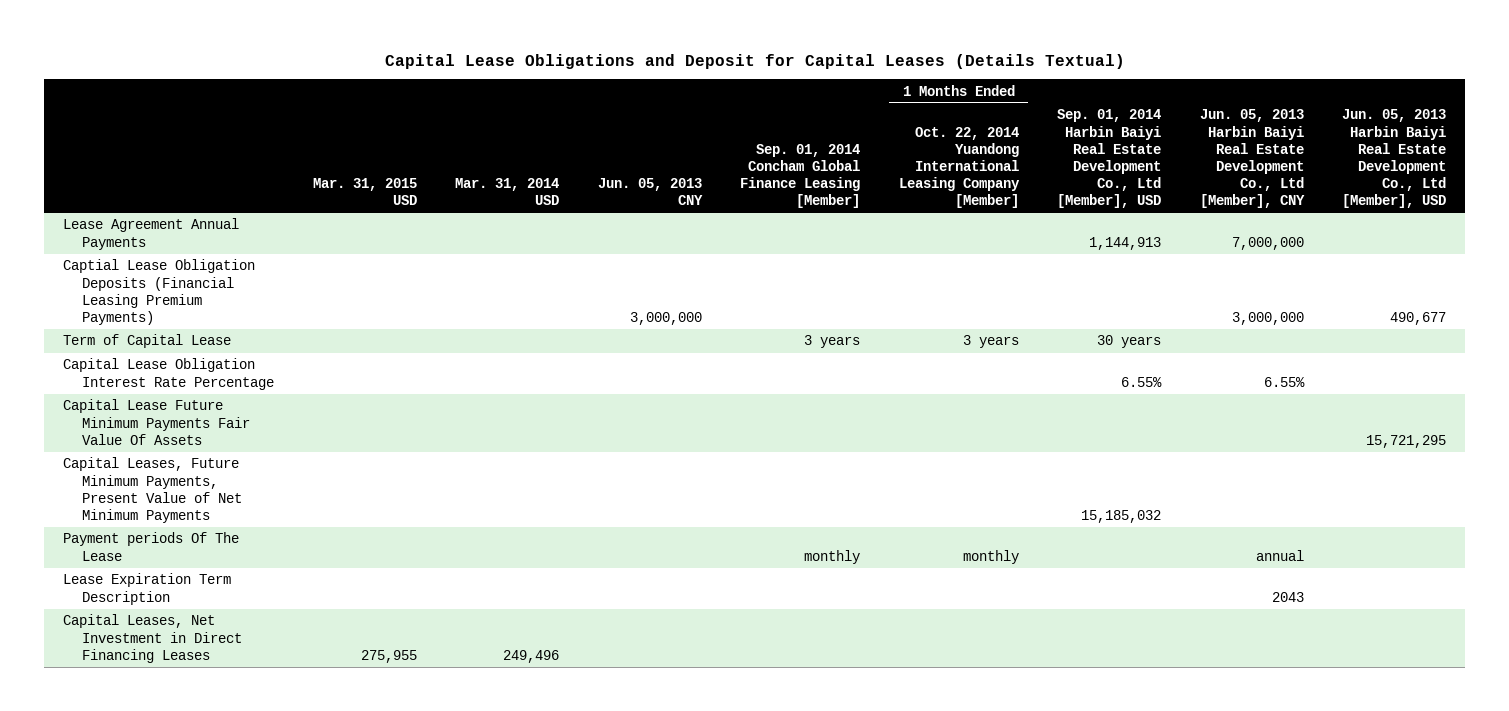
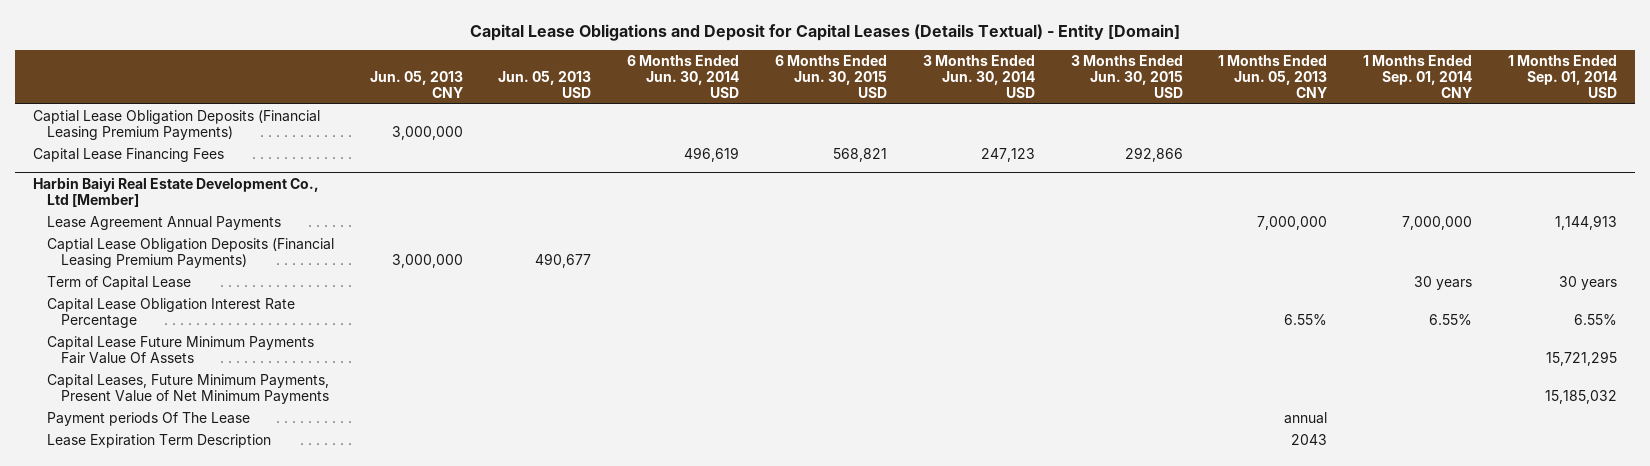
- Capital Lease Obligations and Deposit for Capital Leases (Details Textual)
+ Capital Lease Obligations and Deposit for Capital Leases (Details Textual) - Entity [Domain]
- | Mar. 31, 2015 USD | Mar. 31, 2014 USD | Jun. 05, 2013 CNY | Sep. 01, 2014 Concham Global Finance Leasing [Member] | 1 Months Ended Oct. 22, 2014 Yuandong International Leasing Company [Member] | Sep. 01, 2014 Harbin Baiyi Real Estate Development Co., Ltd [Member], USD | Jun. 05, 2013 Harbin Baiyi Real Estate Development Co., Ltd [Member], CNY | Jun. 05, 2013 Harbin Baiyi Real Estate Development Co., Ltd [Member], USD
+ | Jun. 05, 2013 CNY | Jun. 05, 2013 USD | 6 Months Ended Jun. 30, 2014 USD | 6 Months Ended Jun. 30, 2015 USD | 3 Months Ended Jun. 30, 2014 USD | 3 Months Ended Jun. 30, 2015 USD | 1 Months Ended Jun. 05, 2013 CNY | 1 Months Ended Sep. 01, 2014 CNY | 1 Months Ended Sep. 01, 2014 USD
- Lease Agreement Annual Payments | | | | | | 1,144,913 | 7,000,000 |
- Term of Capital Lease | | | | 3 years | 3 years | 30 years | |
- Capital Lease Obligation Interest Rate Percentage | | | | | | 6.55% | 6.55% |
- Capital Lease Future Minimum Payments Fair Value Of Assets | | | | | | | | 15,721,295
- Capital Leases, Future Minimum Payments, Present Value of Net Minimum Payments | | | | | | 15,185,032 | |
- Payment periods Of The Lease | | | | monthly | monthly | | annual |
- Lease Expiration Term Description | | | | | | | 2043 |
- Capital Leases, Net Investment in Direct Financing Leases | 275,955 | 249,496 | | | | | |
+ Capital Lease Financing Fees | | | 496,619 | 568,821 | 247,123 | 292,866 | | |
+ Harbin Baiyi Real Estate Development Co., Ltd [Member]
+ Lease Agreement Annual Payments | | | | | | | 7,000,000 | 7,000,000 | 1,144,913
+ Captial Lease Obligation Deposits (Financial Leasing Premium Payments) | 3,000,000 | 490,677 | | | | | | |
+ Term of Capital Lease | | | | | | | | 30 years | 30 years
+ Capital Lease Obligation Interest Rate Percentage | | | | | | | 6.55% | 6.55% | 6.55%
+ Capital Lease Future Minimum Payments Fair Value Of Assets | | | | | | | | | 15,721,295
+ Capital Leases, Future Minimum Payments, Present Value of Net Minimum Payments | | | | | | | | | 15,185,032
+ Payment periods Of The Lease | | | | | | | annual | |
+ Lease Expiration Term Description | | | | | | | 2043 | |

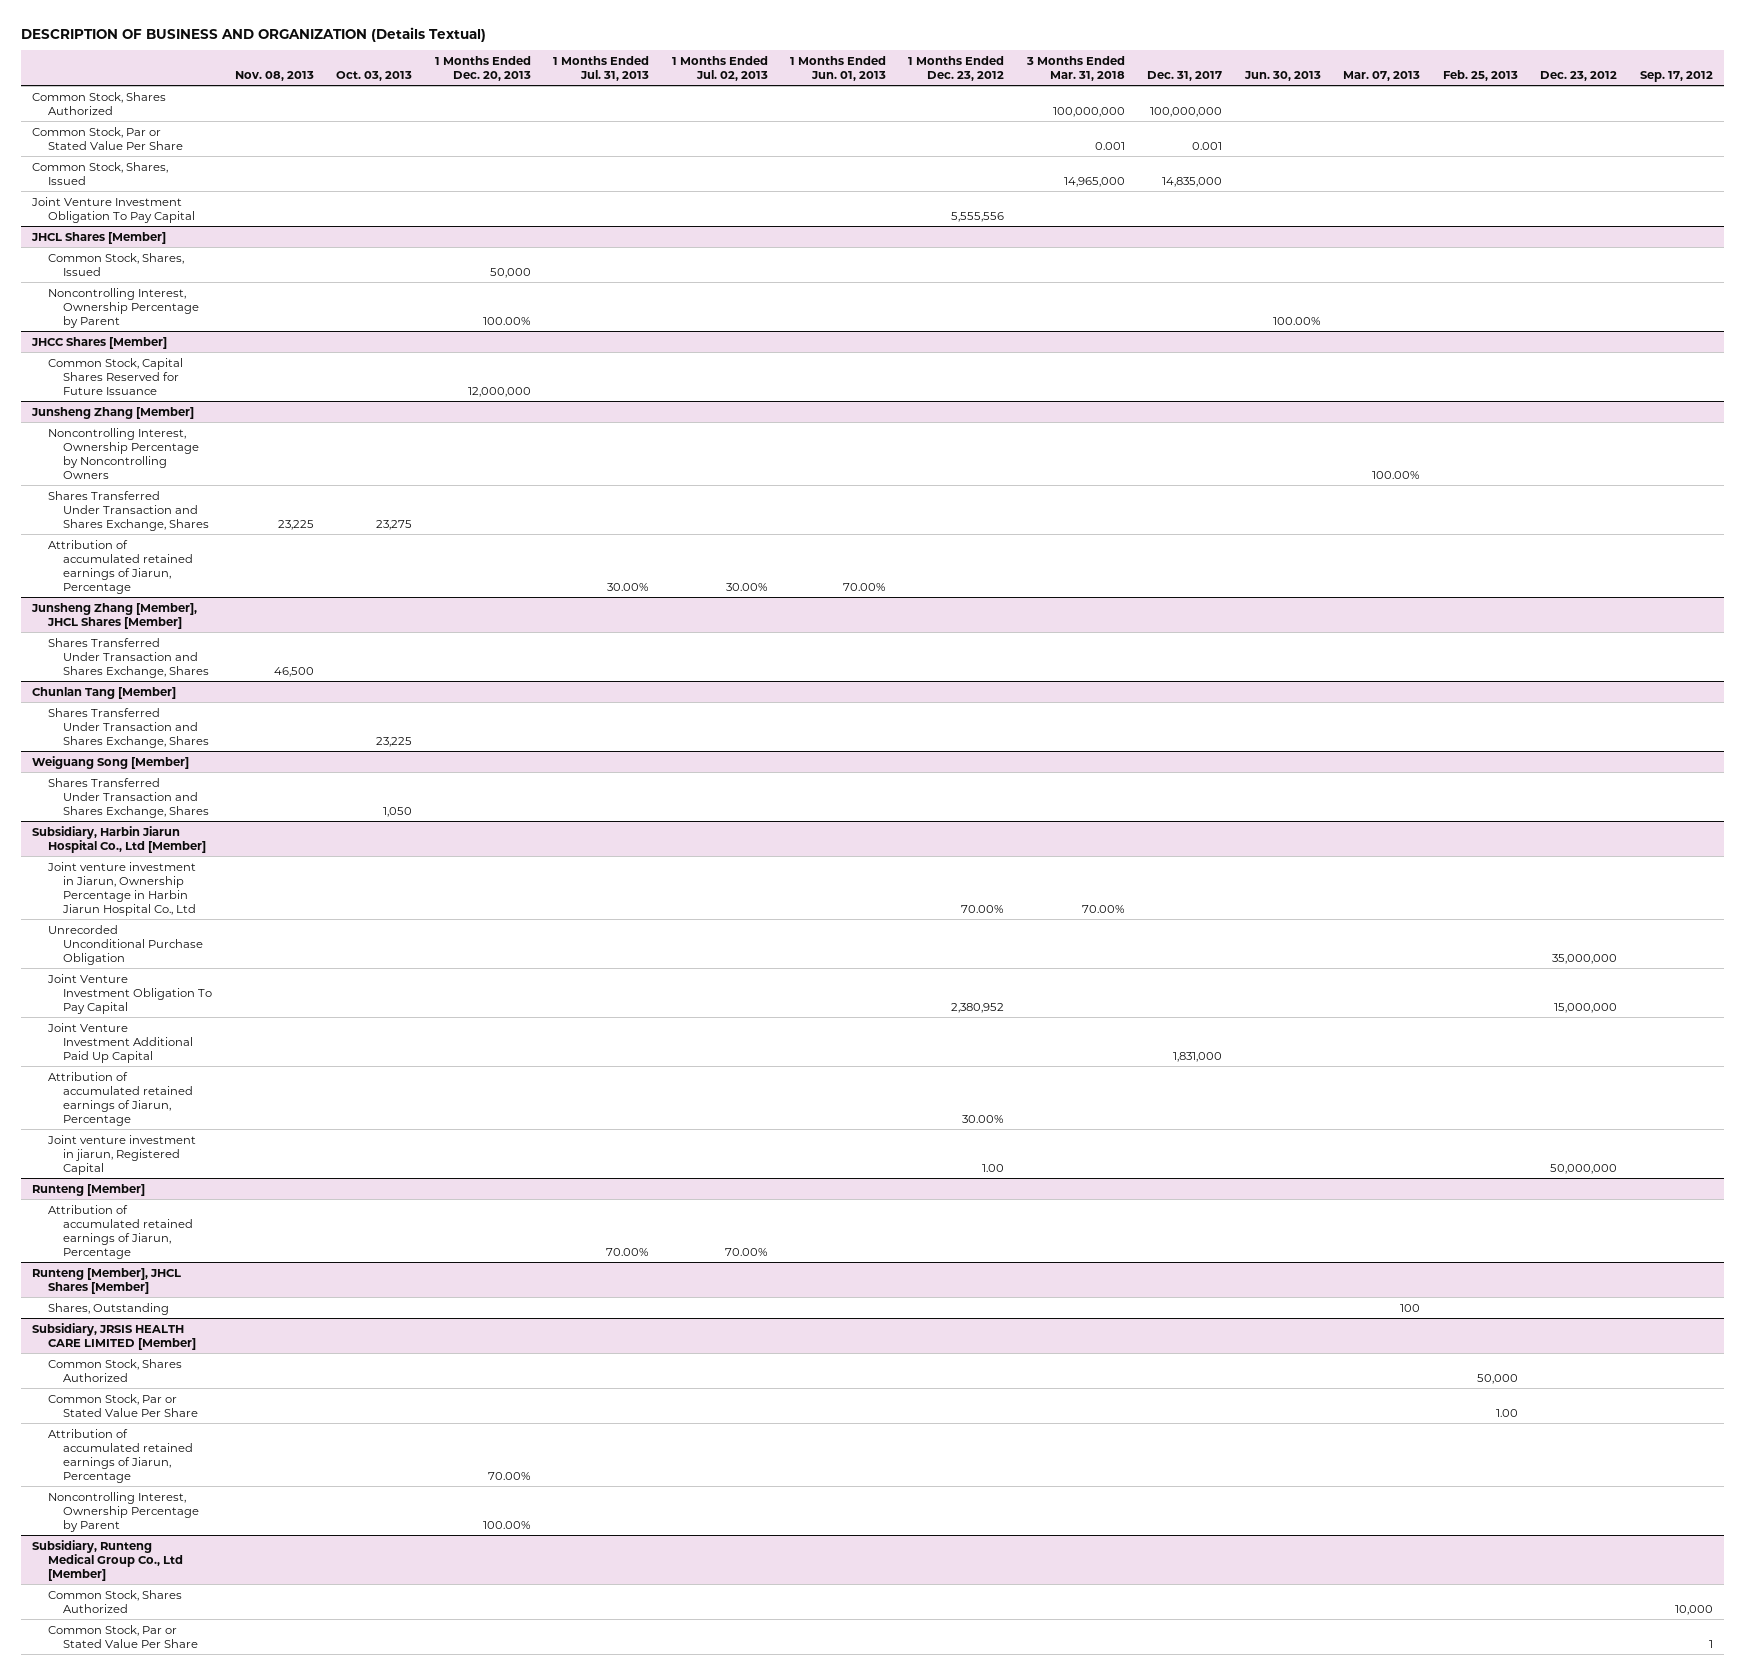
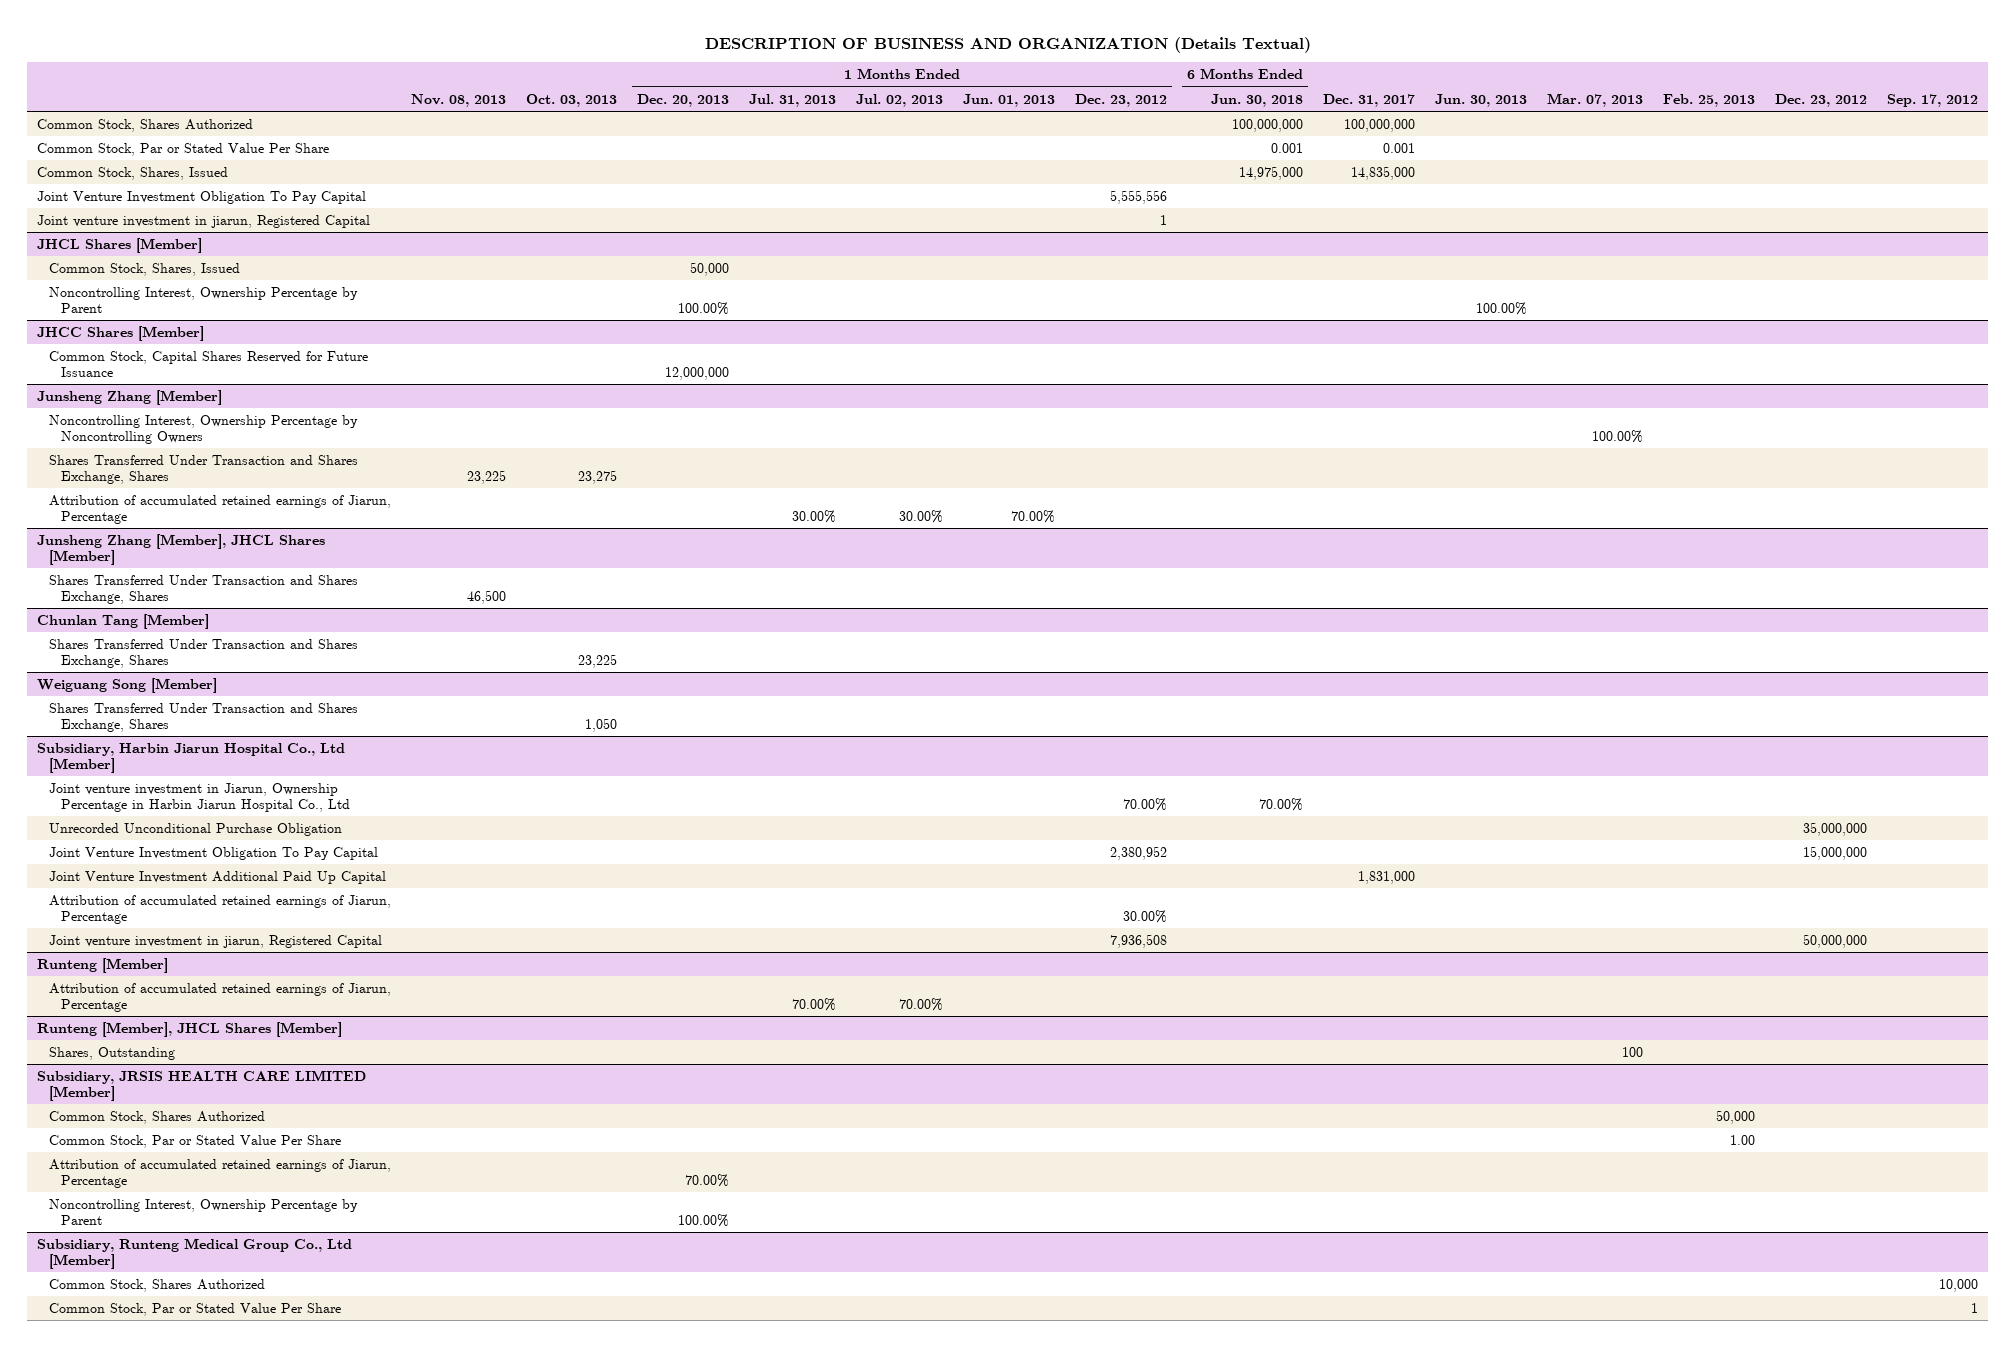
- | Nov. 08, 2013 | Oct. 03, 2013 | 1 Months Ended Dec. 20, 2013 | 1 Months Ended Jul. 31, 2013 | 1 Months Ended Jul. 02, 2013 | 1 Months Ended Jun. 01, 2013 | 1 Months Ended Dec. 23, 2012 | 3 Months Ended Mar. 31, 2018 | Dec. 31, 2017 | Jun. 30, 2013 | Mar. 07, 2013 | Feb. 25, 2013 | Dec. 23, 2012 | Sep. 17, 2012
+ | Nov. 08, 2013 | Oct. 03, 2013 | 1 Months Ended Dec. 20, 2013 | 1 Months Ended Jul. 31, 2013 | 1 Months Ended Jul. 02, 2013 | 1 Months Ended Jun. 01, 2013 | 1 Months Ended Dec. 23, 2012 | 6 Months Ended Jun. 30, 2018 | Dec. 31, 2017 | Jun. 30, 2013 | Mar. 07, 2013 | Feb. 25, 2013 | Dec. 23, 2012 | Sep. 17, 2012
+ Joint venture investment in jiarun, Registered Capital | | | | | | | 1 | | | | | | |
@ Subsidiary, Harbin Jiarun Hospital Co., Ltd [Member]
- Joint venture investment in jiarun, Registered Capital | | | | | | | 1.00 | | | | | | 50,000,000 |
+ Joint venture investment in jiarun, Registered Capital | | | | | | | 7,936,508 | | | | | | 50,000,000 |

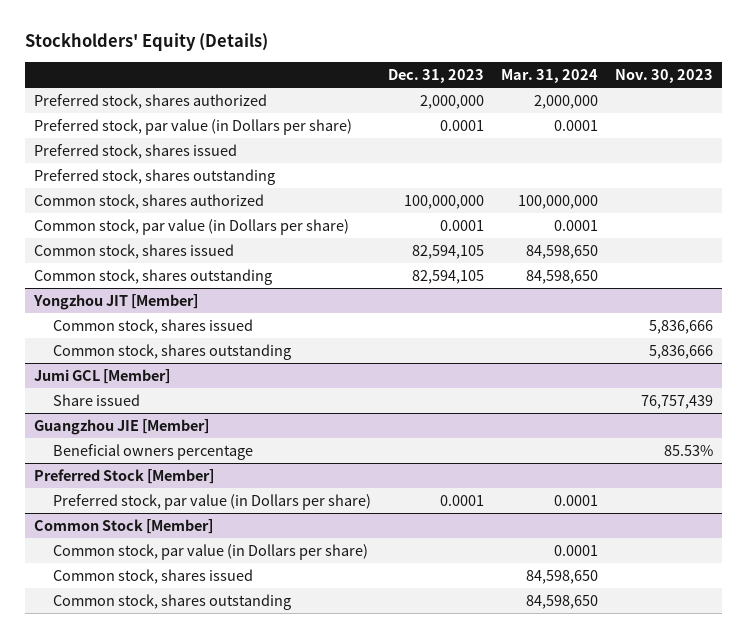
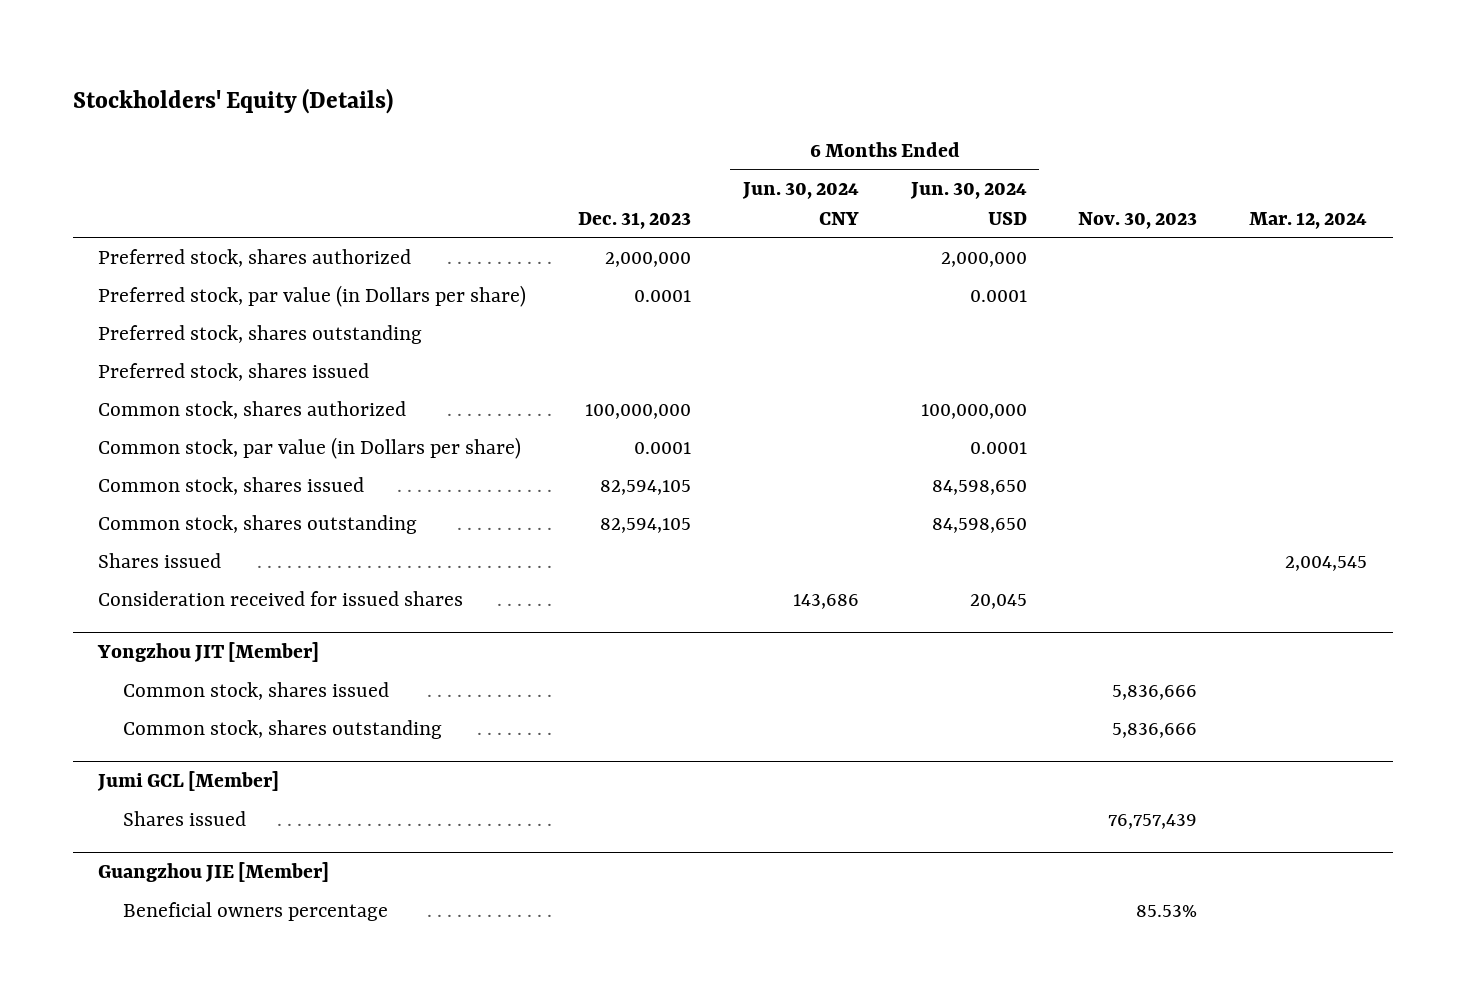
- | Dec. 31, 2023 | Mar. 31, 2024 | Nov. 30, 2023
+ | Dec. 31, 2023 | 6 Months Ended Jun. 30, 2024 CNY | 6 Months Ended Jun. 30, 2024 USD | Nov. 30, 2023 | Mar. 12, 2024
moved down: Preferred stock, shares issued
+ Shares issued | | | | | 2,004,545
+ Consideration received for issued shares | | 143,686 | 20,045 | |
@ Jumi GCL [Member]
- Share issued | | | 76,757,439
+ Shares issued | | | | 76,757,439 |
- Preferred Stock [Member]
- Preferred stock, par value (in Dollars per share) | 0.0001 | 0.0001 |
- Common Stock [Member]
- Common stock, par value (in Dollars per share) | | 0.0001 |
- Common stock, shares issued | | 84,598,650 |
- Common stock, shares outstanding | | 84,598,650 |

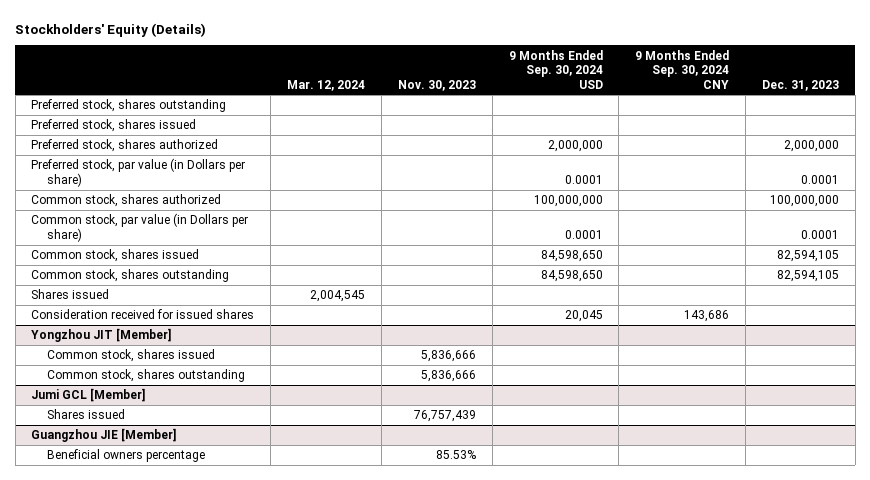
- | Dec. 31, 2023 | 6 Months Ended Jun. 30, 2024 CNY | 6 Months Ended Jun. 30, 2024 USD | Nov. 30, 2023 | Mar. 12, 2024
+ | Mar. 12, 2024 | Nov. 30, 2023 | 9 Months Ended Sep. 30, 2024 USD | 9 Months Ended Sep. 30, 2024 CNY | Dec. 31, 2023
moved down: Preferred stock, shares authorized | | | 2,000,000 | | 2,000,000
moved down: Preferred stock, par value (in Dollars per share) | | | 0.0001 | | 0.0001

